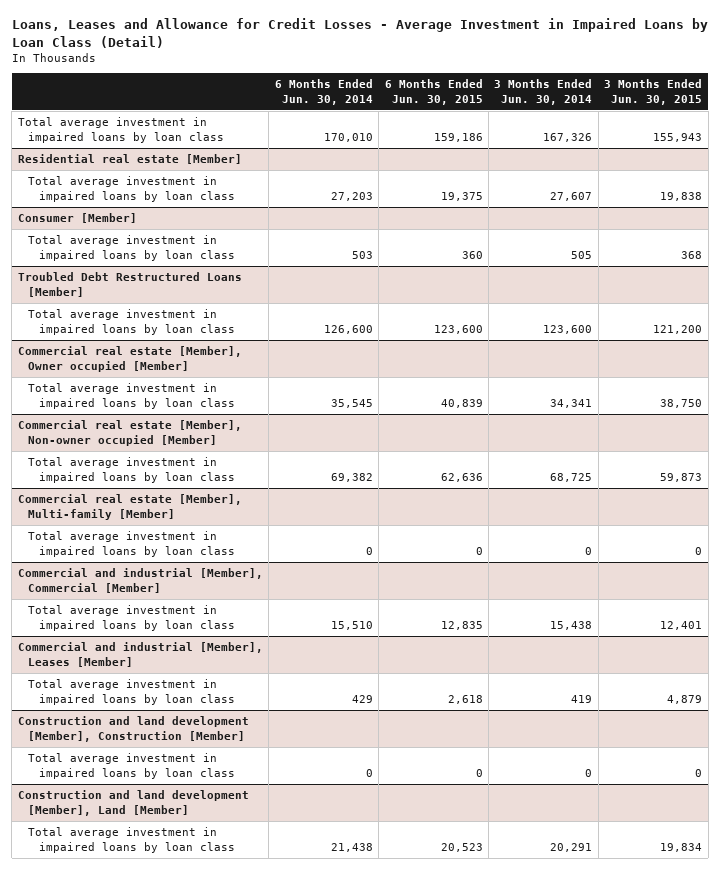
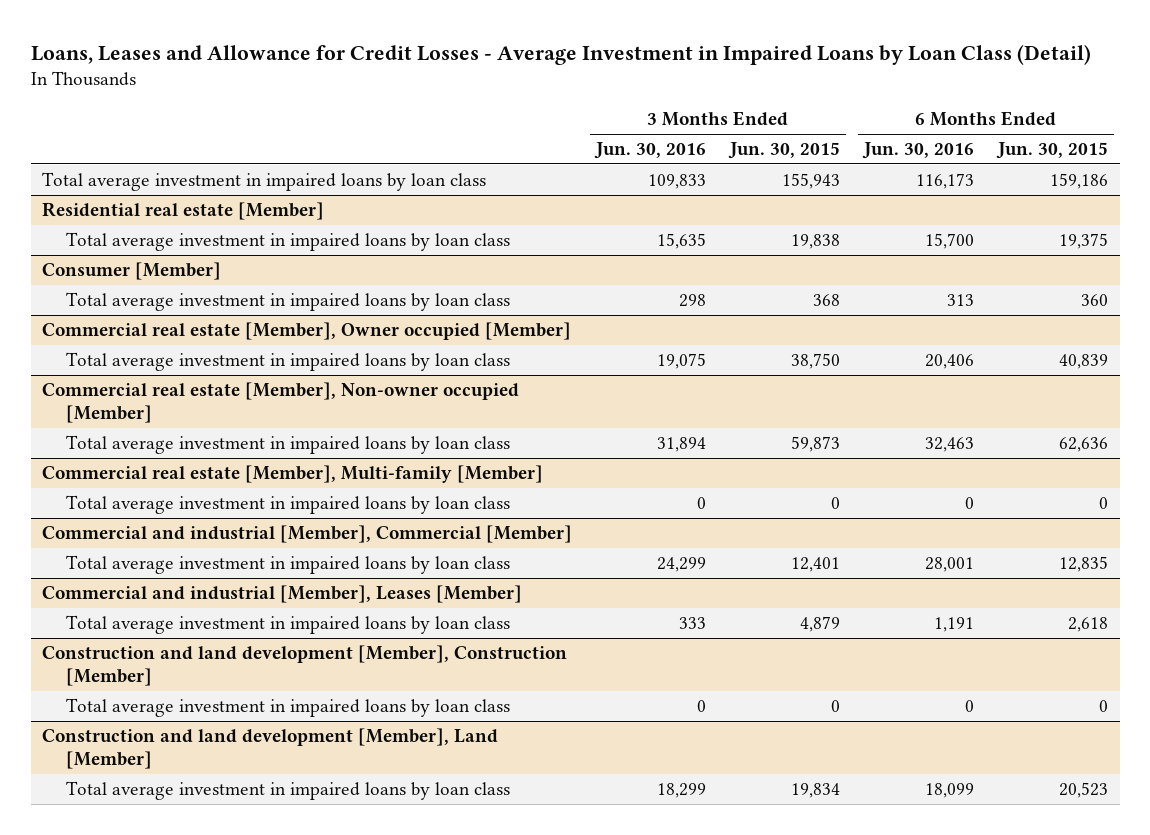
- | 6 Months Ended Jun. 30, 2014 | 6 Months Ended Jun. 30, 2015 | 3 Months Ended Jun. 30, 2014 | 3 Months Ended Jun. 30, 2015
+ | 3 Months Ended Jun. 30, 2016 | 3 Months Ended Jun. 30, 2015 | 6 Months Ended Jun. 30, 2016 | 6 Months Ended Jun. 30, 2015
- Troubled Debt Restructured Loans [Member]
- Total average investment in impaired loans by loan class | 126,600 | 123,600 | 123,600 | 121,200

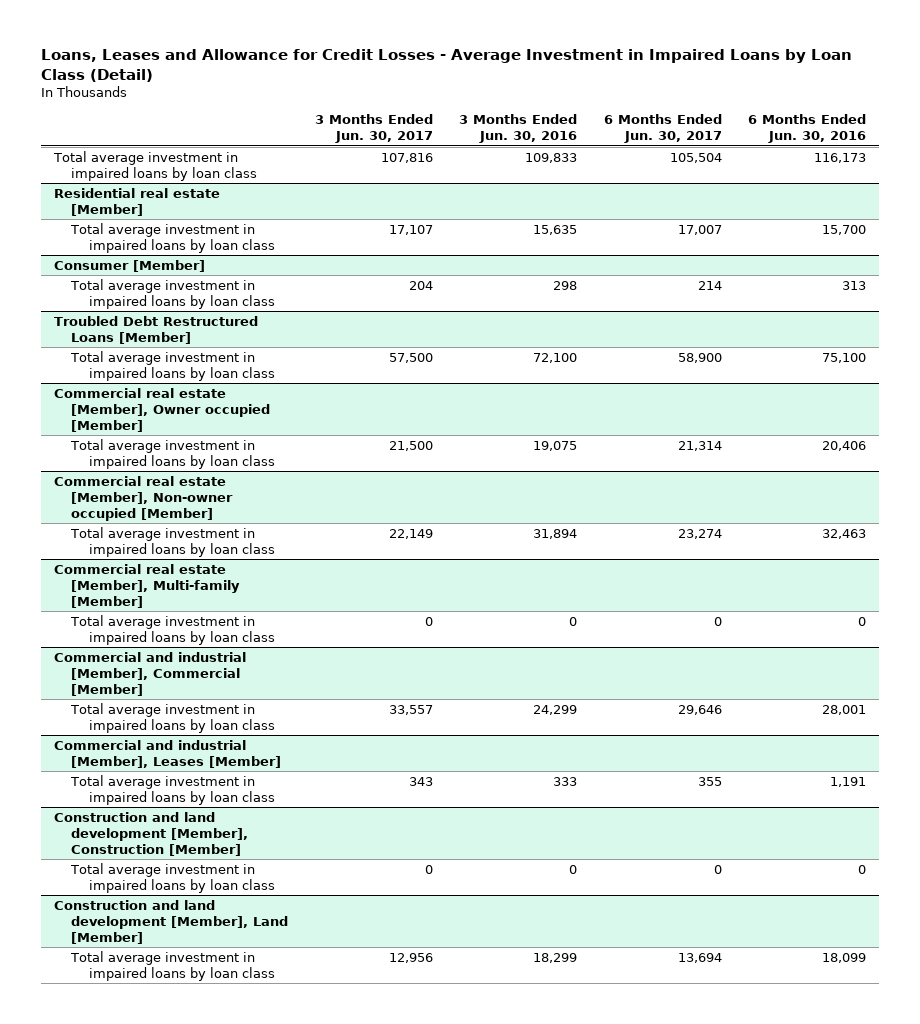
- | 3 Months Ended Jun. 30, 2016 | 3 Months Ended Jun. 30, 2015 | 6 Months Ended Jun. 30, 2016 | 6 Months Ended Jun. 30, 2015
+ | 3 Months Ended Jun. 30, 2017 | 3 Months Ended Jun. 30, 2016 | 6 Months Ended Jun. 30, 2017 | 6 Months Ended Jun. 30, 2016
+ Troubled Debt Restructured Loans [Member]
+ Total average investment in impaired loans by loan class | 57,500 | 72,100 | 58,900 | 75,100

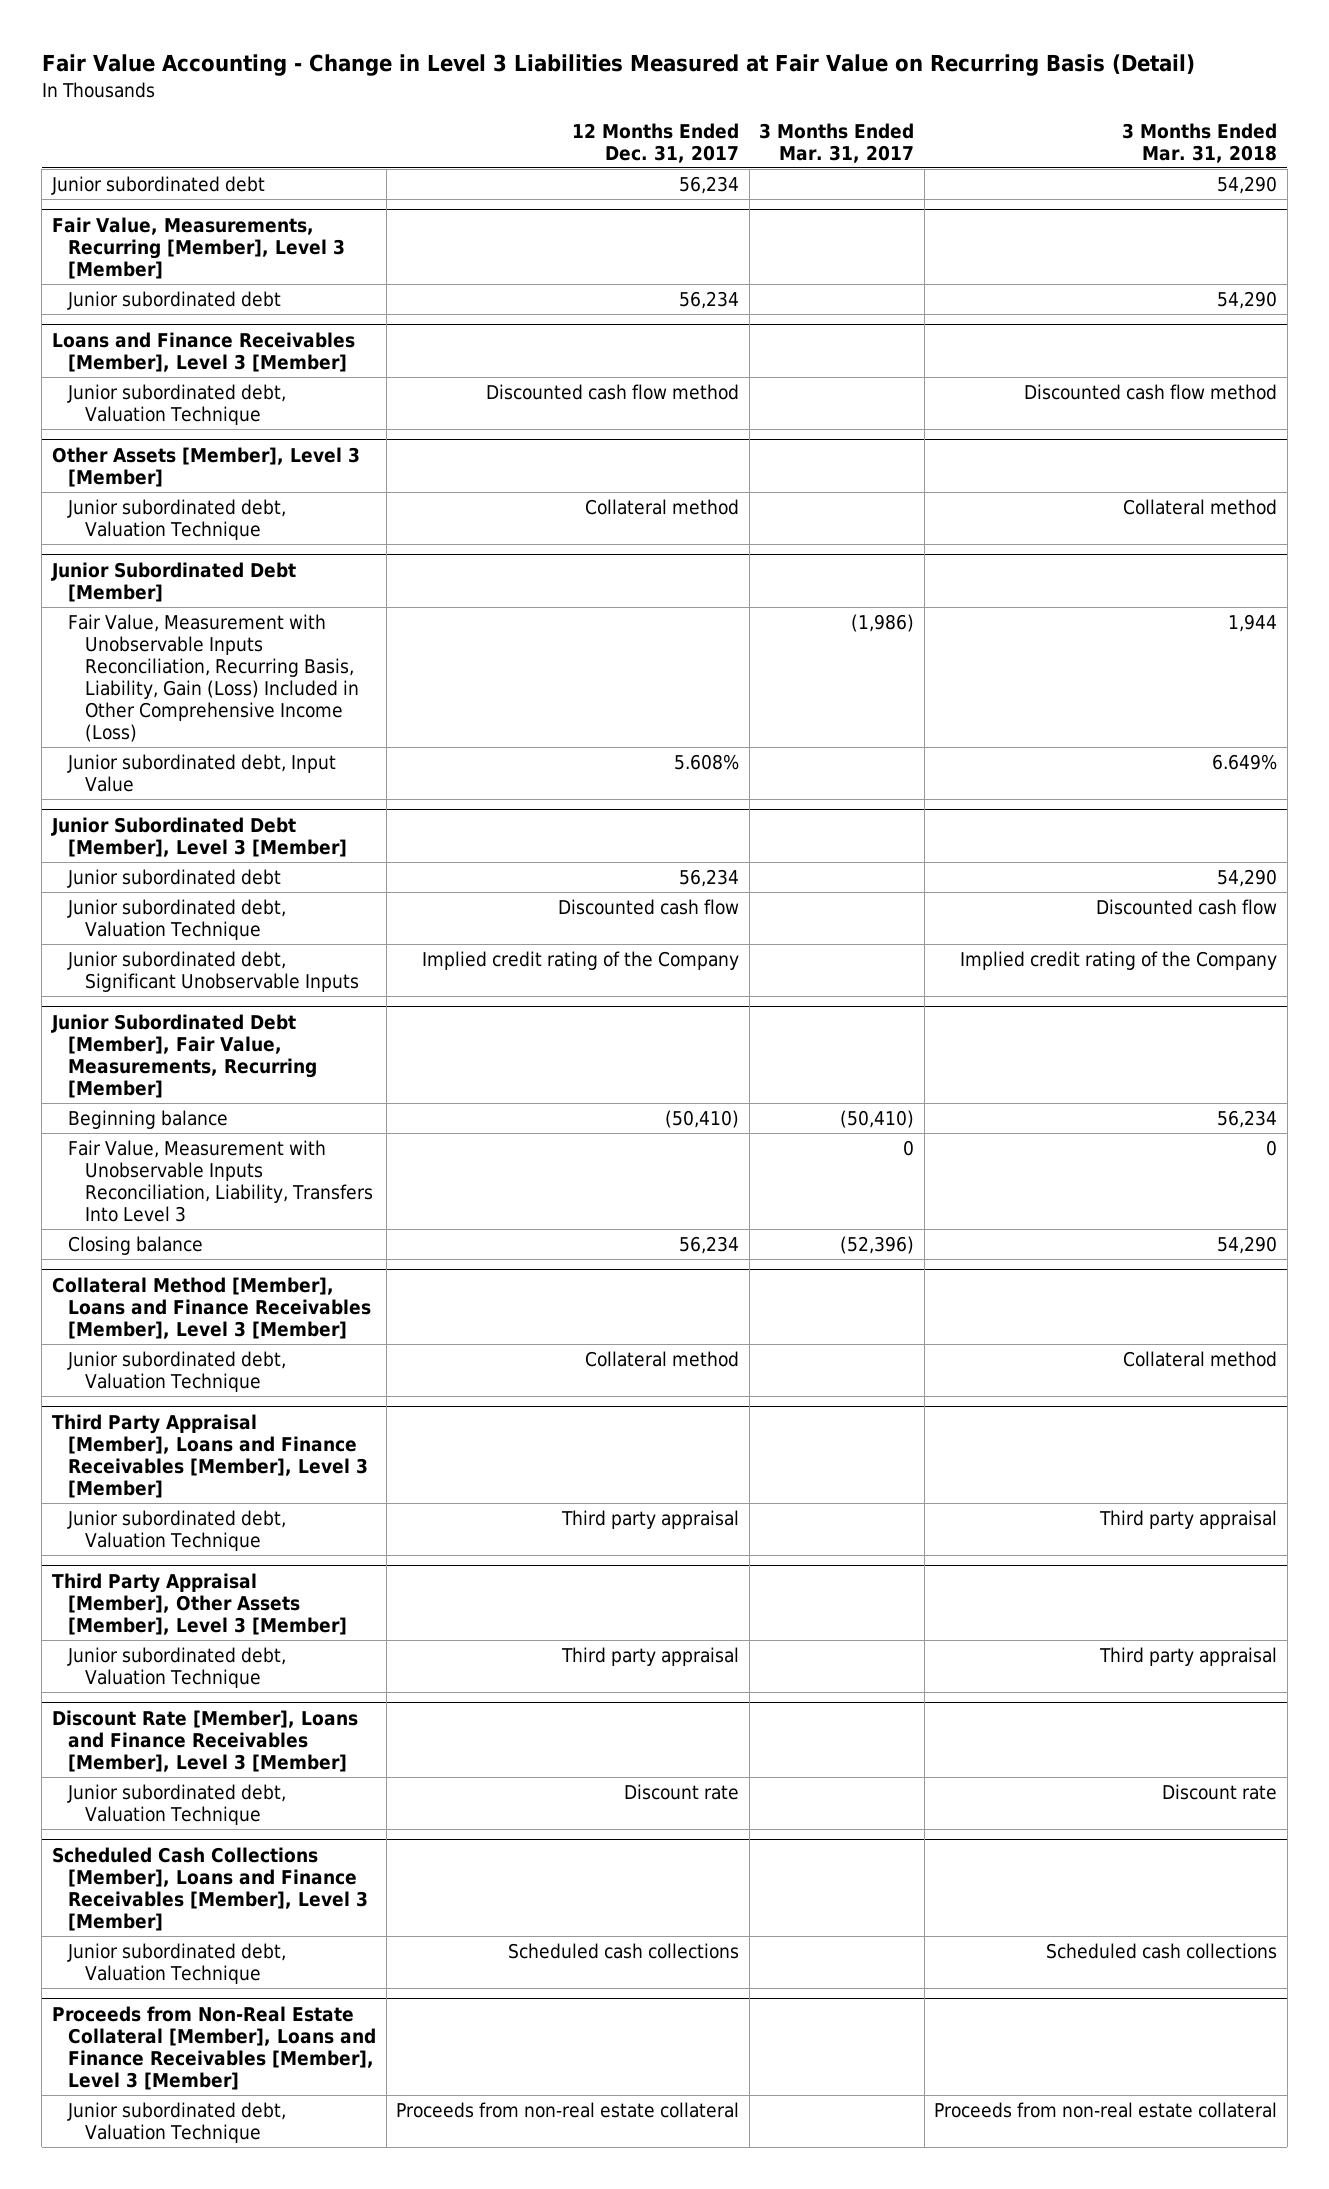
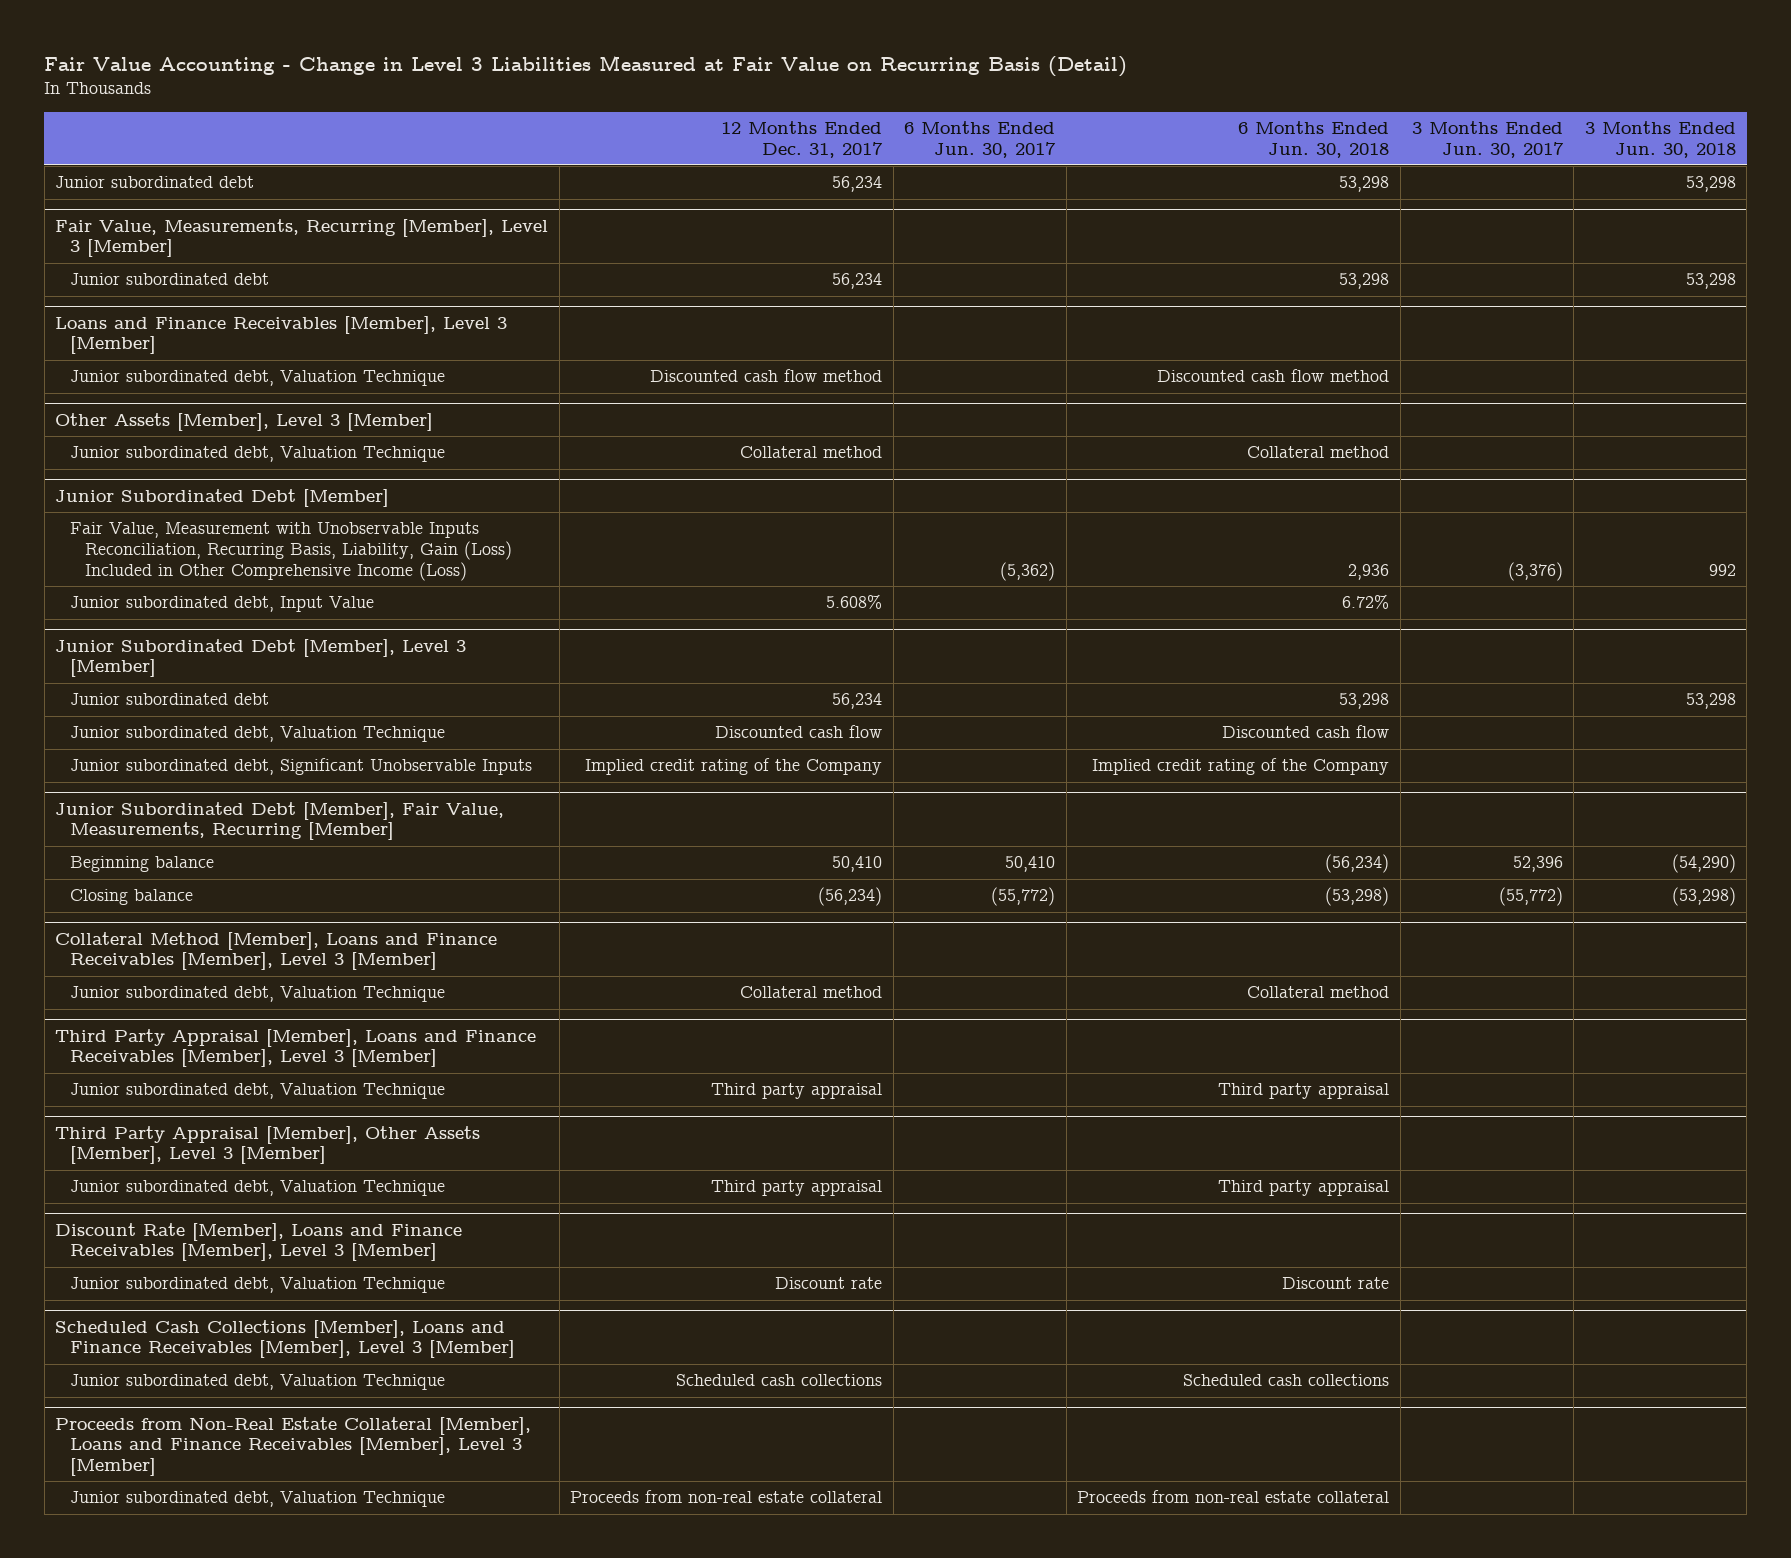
- | 12 Months Ended Dec. 31, 2017 | 3 Months Ended Mar. 31, 2017 | 3 Months Ended Mar. 31, 2018
+ | 12 Months Ended Dec. 31, 2017 | 6 Months Ended Jun. 30, 2017 | 6 Months Ended Jun. 30, 2018 | 3 Months Ended Jun. 30, 2017 | 3 Months Ended Jun. 30, 2018
@ Junior Subordinated Debt [Member], Fair Value, Measurements, Recurring [Member]
- Beginning balance | (50,410) | (50,410) | 56,234
- Fair Value, Measurement with Unobservable Inputs Reconciliation, Liability, Transfers Into Level 3 | | 0 | 0
- Closing balance | 56,234 | (52,396) | 54,290
+ Beginning balance | 50,410 | 50,410 | (56,234) | 52,396 | (54,290)
+ Closing balance | (56,234) | (55,772) | (53,298) | (55,772) | (53,298)

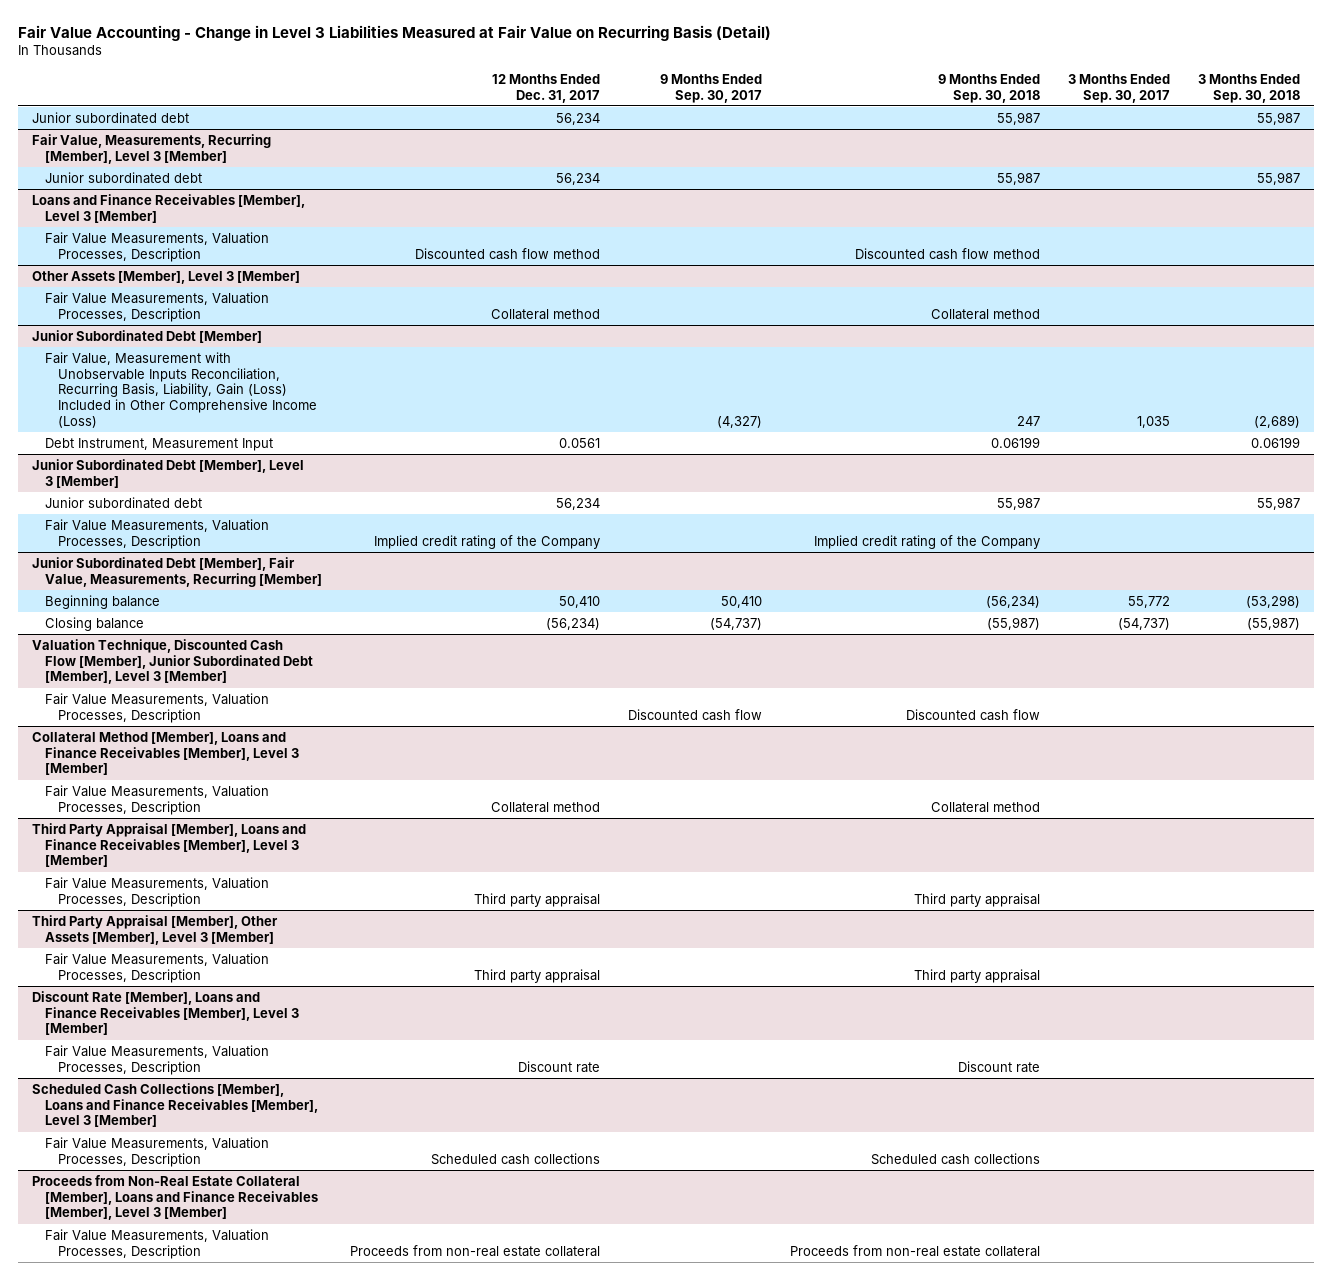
- | 12 Months Ended Dec. 31, 2017 | 6 Months Ended Jun. 30, 2017 | 6 Months Ended Jun. 30, 2018 | 3 Months Ended Jun. 30, 2017 | 3 Months Ended Jun. 30, 2018
+ | 12 Months Ended Dec. 31, 2017 | 9 Months Ended Sep. 30, 2017 | 9 Months Ended Sep. 30, 2018 | 3 Months Ended Sep. 30, 2017 | 3 Months Ended Sep. 30, 2018
@ Loans and Finance Receivables [Member], Level 3 [Member]
- Junior subordinated debt, Valuation Technique | Discounted cash flow method | | Discounted cash flow method | |
+ Fair Value Measurements, Valuation Processes, Description | Discounted cash flow method | | Discounted cash flow method | |
@ Other Assets [Member], Level 3 [Member]
- Junior subordinated debt, Valuation Technique | Collateral method | | Collateral method | |
+ Fair Value Measurements, Valuation Processes, Description | Collateral method | | Collateral method | |
@ Junior Subordinated Debt [Member]
- Junior subordinated debt, Input Value | 5.608% | | 6.72% | |
+ Debt Instrument, Measurement Input | 0.0561 | | 0.06199 | | 0.06199
@ Junior Subordinated Debt [Member], Level 3 [Member]
- Junior subordinated debt, Valuation Technique | Discounted cash flow | | Discounted cash flow | |
- Junior subordinated debt, Significant Unobservable Inputs | Implied credit rating of the Company | | Implied credit rating of the Company | |
+ Fair Value Measurements, Valuation Processes, Description | Implied credit rating of the Company | | Implied credit rating of the Company | |
+ Valuation Technique, Discounted Cash Flow [Member], Junior Subordinated Debt [Member], Level 3 [Member]
+ Fair Value Measurements, Valuation Processes, Description | | Discounted cash flow | Discounted cash flow | |
@ Collateral Method [Member], Loans and Finance Receivables [Member], Level 3 [Member]
- Junior subordinated debt, Valuation Technique | Collateral method | | Collateral method | |
+ Fair Value Measurements, Valuation Processes, Description | Collateral method | | Collateral method | |
@ Third Party Appraisal [Member], Loans and Finance Receivables [Member], Level 3 [Member]
- Junior subordinated debt, Valuation Technique | Third party appraisal | | Third party appraisal | |
+ Fair Value Measurements, Valuation Processes, Description | Third party appraisal | | Third party appraisal | |
@ Third Party Appraisal [Member], Other Assets [Member], Level 3 [Member]
- Junior subordinated debt, Valuation Technique | Third party appraisal | | Third party appraisal | |
+ Fair Value Measurements, Valuation Processes, Description | Third party appraisal | | Third party appraisal | |
@ Discount Rate [Member], Loans and Finance Receivables [Member], Level 3 [Member]
- Junior subordinated debt, Valuation Technique | Discount rate | | Discount rate | |
+ Fair Value Measurements, Valuation Processes, Description | Discount rate | | Discount rate | |
@ Scheduled Cash Collections [Member], Loans and Finance Receivables [Member], Level 3 [Member]
- Junior subordinated debt, Valuation Technique | Scheduled cash collections | | Scheduled cash collections | |
+ Fair Value Measurements, Valuation Processes, Description | Scheduled cash collections | | Scheduled cash collections | |
@ Proceeds from Non-Real Estate Collateral [Member], Loans and Finance Receivables [Member], Level 3 [Member]
- Junior subordinated debt, Valuation Technique | Proceeds from non-real estate collateral | | Proceeds from non-real estate collateral | |
+ Fair Value Measurements, Valuation Processes, Description | Proceeds from non-real estate collateral | | Proceeds from non-real estate collateral | |

